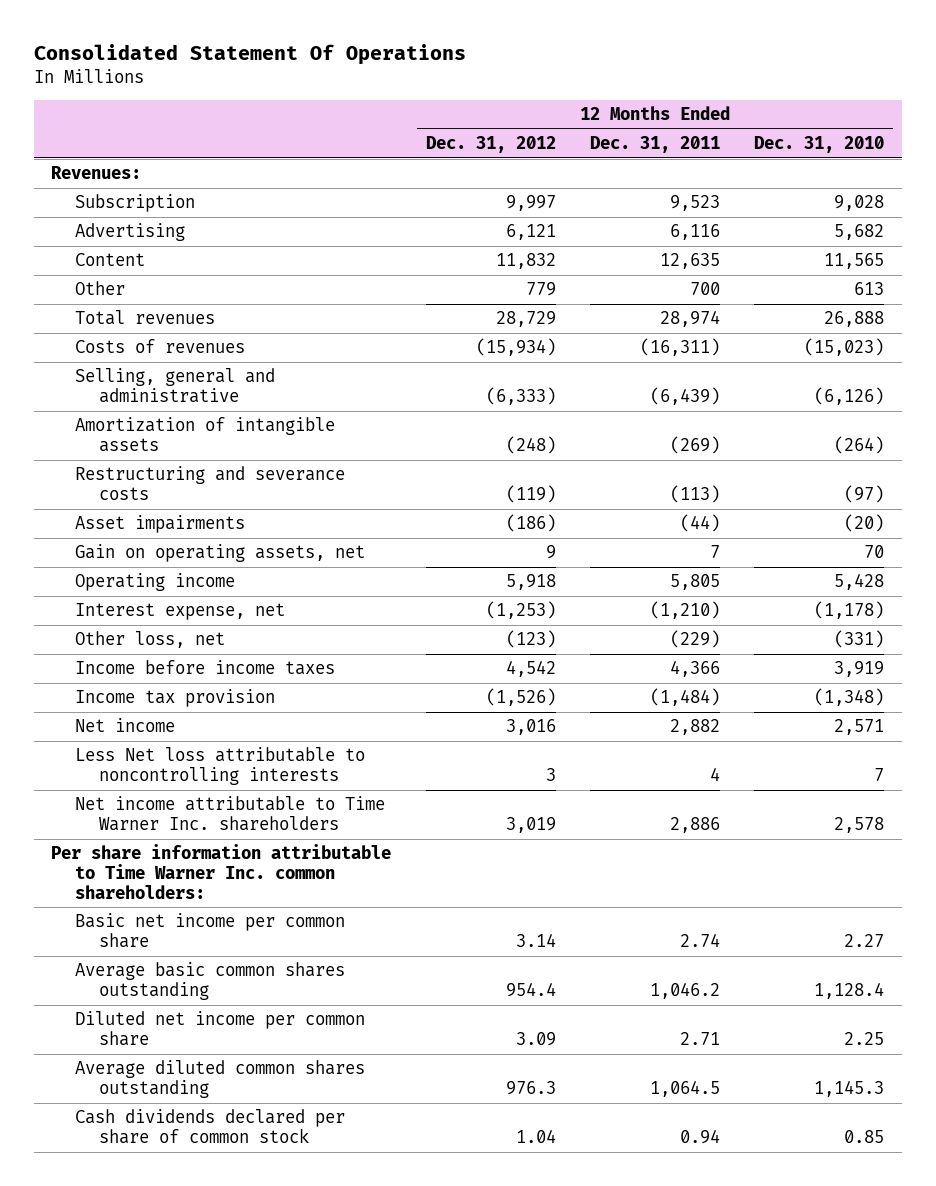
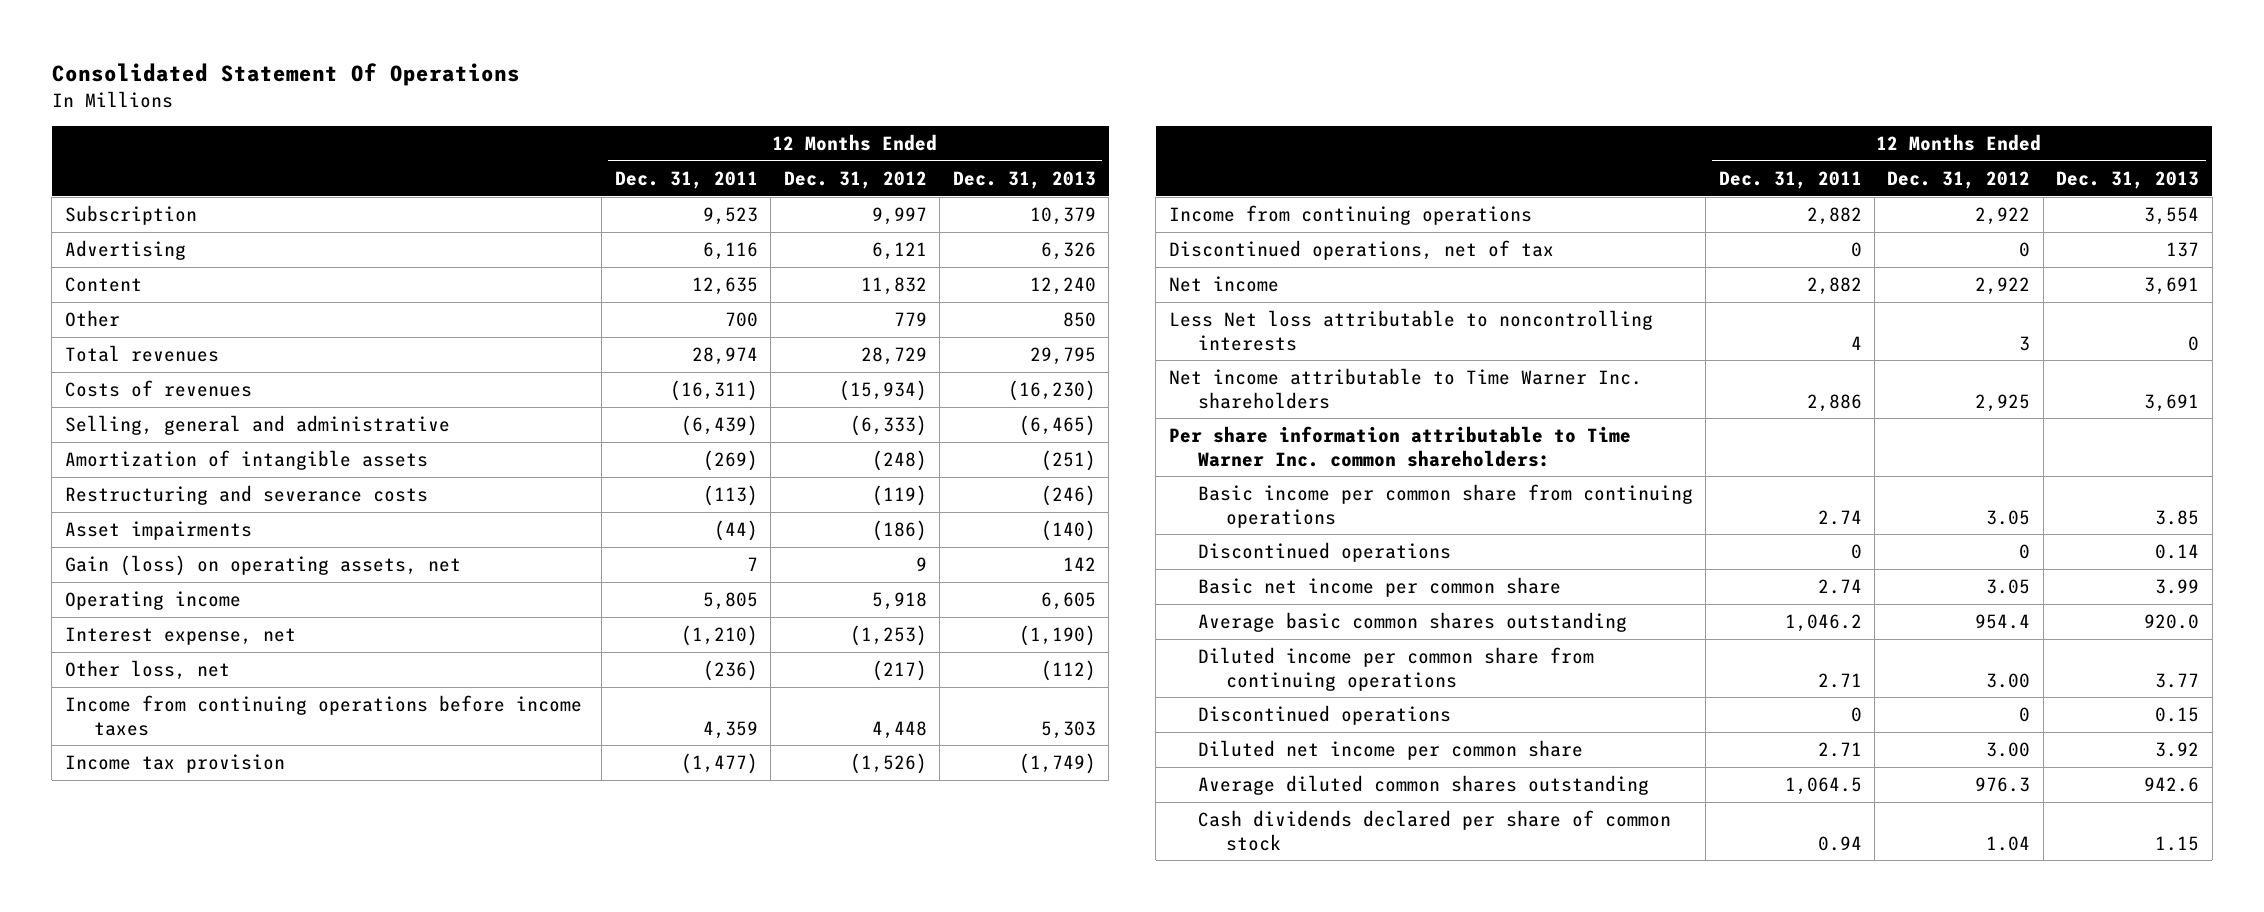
- | 12 Months Ended Dec. 31, 2012 | 12 Months Ended Dec. 31, 2011 | 12 Months Ended Dec. 31, 2010
+ | 12 Months Ended Dec. 31, 2011 | 12 Months Ended Dec. 31, 2012 | 12 Months Ended Dec. 31, 2013
- Revenues:
- Gain on operating assets, net | 9 | 7 | 70
+ Gain (loss) on operating assets, net | 7 | 9 | 142
- Other loss, net | (123) | (229) | (331)
- Income before income taxes | 4,542 | 4,366 | 3,919
- Income tax provision | (1,526) | (1,484) | (1,348)
- Net income | 3,016 | 2,882 | 2,571
+ Other loss, net | (236) | (217) | (112)
+ Income from continuing operations before income taxes | 4,359 | 4,448 | 5,303
+ Income tax provision | (1,477) | (1,526) | (1,749)
+ Income from continuing operations | 2,882 | 2,922 | 3,554
+ Discontinued operations, net of tax | 0 | 0 | 137
+ Net income | 2,882 | 2,922 | 3,691
- Net income attributable to Time Warner Inc. shareholders | 3,019 | 2,886 | 2,578
+ Net income attributable to Time Warner Inc. shareholders | 2,886 | 2,925 | 3,691
- Basic net income per common share | 3.14 | 2.74 | 2.27
+ Basic income per common share from continuing operations | 2.74 | 3.05 | 3.85
+ Discontinued operations | 0 | 0 | 0.14
+ Basic net income per common share | 2.74 | 3.05 | 3.99
- Diluted net income per common share | 3.09 | 2.71 | 2.25
+ Diluted income per common share from continuing operations | 2.71 | 3.00 | 3.77
+ Discontinued operations | 0 | 0 | 0.15
+ Diluted net income per common share | 2.71 | 3.00 | 3.92

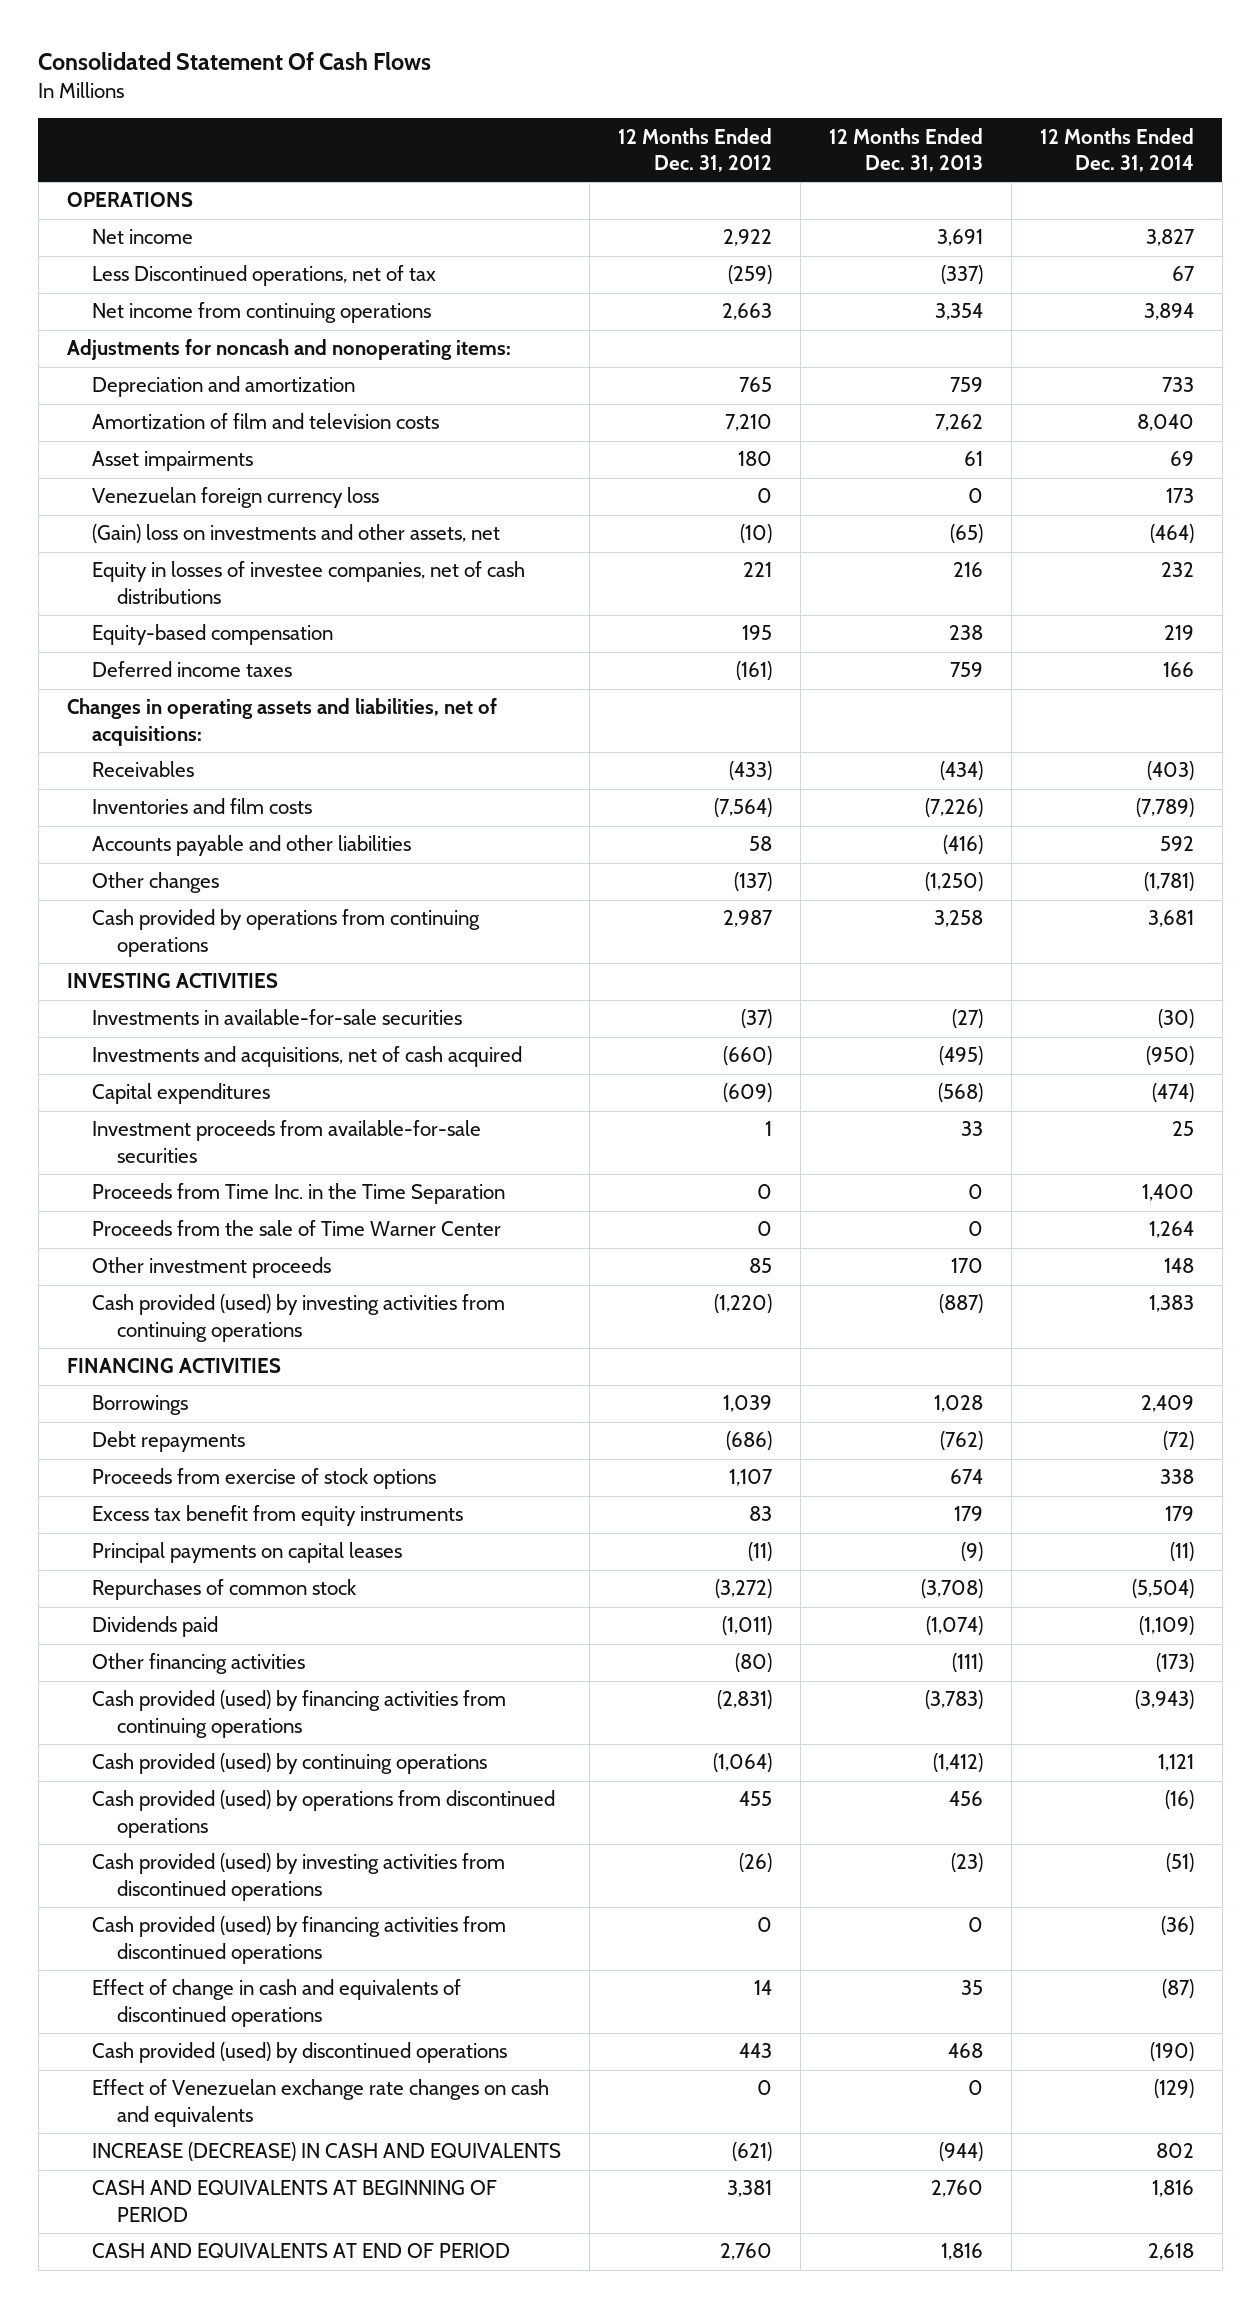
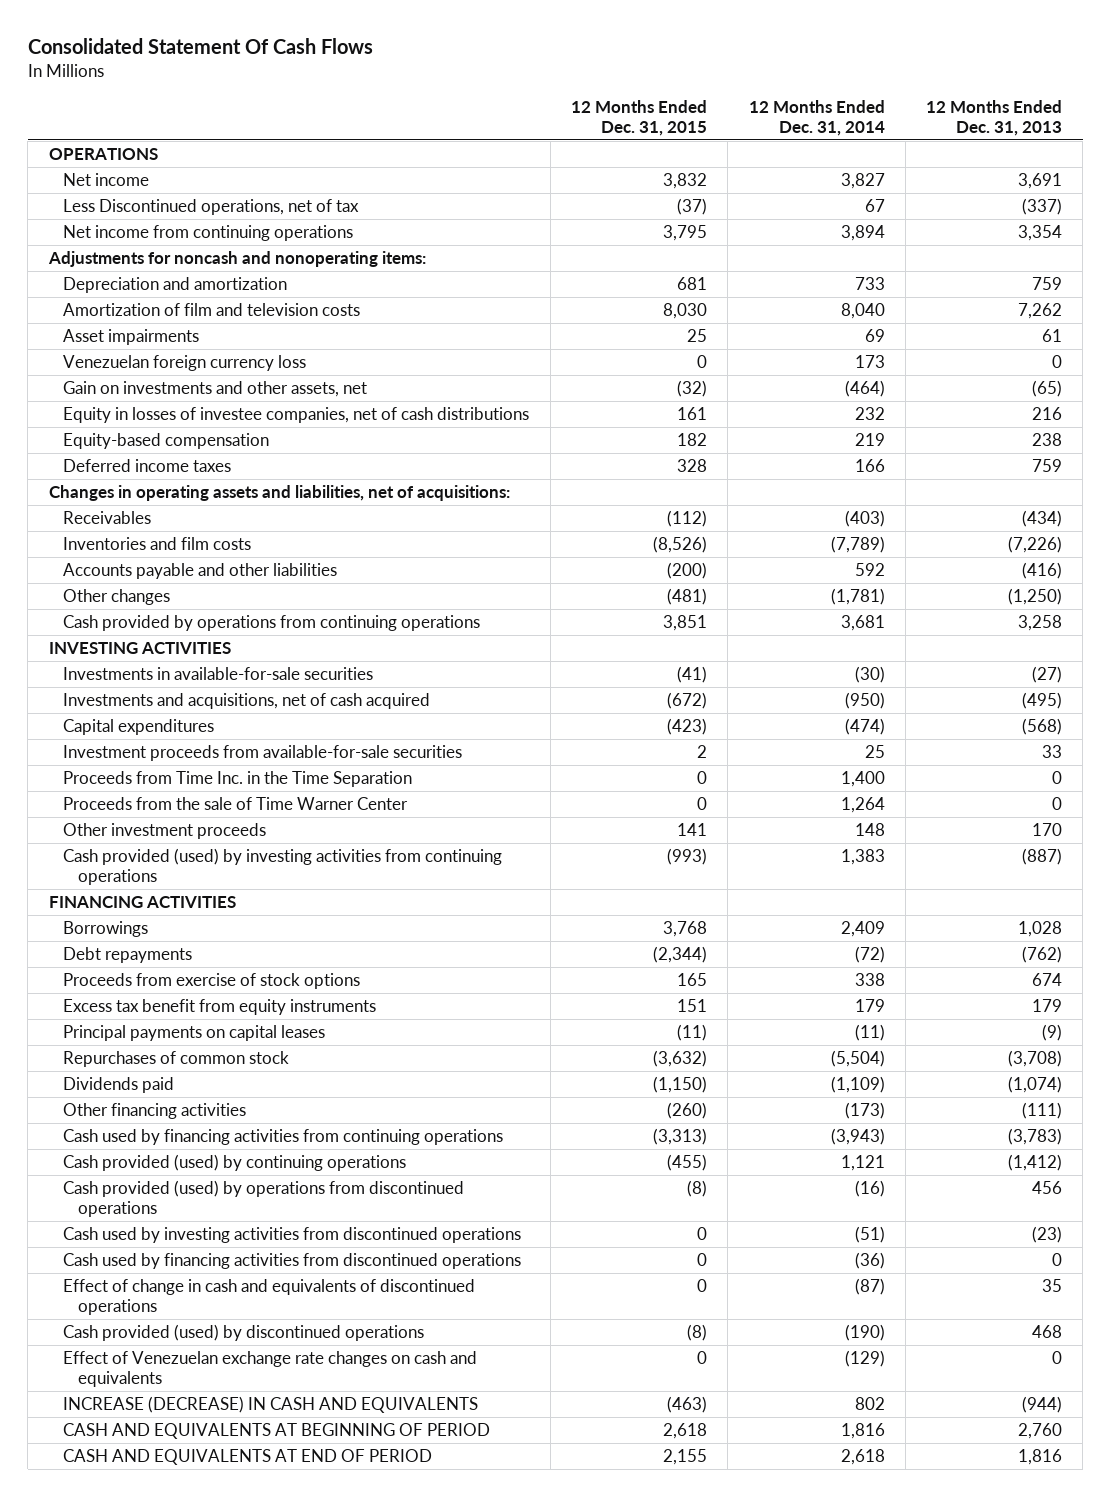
- | 12 Months Ended Dec. 31, 2012 | 12 Months Ended Dec. 31, 2013 | 12 Months Ended Dec. 31, 2014
+ | 12 Months Ended Dec. 31, 2015 | 12 Months Ended Dec. 31, 2014 | 12 Months Ended Dec. 31, 2013
- (Gain) loss on investments and other assets, net | (10) | (65) | (464)
+ Gain on investments and other assets, net | (32) | (464) | (65)
- Cash provided (used) by financing activities from continuing operations | (2,831) | (3,783) | (3,943)
+ Cash used by financing activities from continuing operations | (3,313) | (3,943) | (3,783)
- Cash provided (used) by investing activities from discontinued operations | (26) | (23) | (51)
- Cash provided (used) by financing activities from discontinued operations | 0 | 0 | (36)
+ Cash used by investing activities from discontinued operations | 0 | (51) | (23)
+ Cash used by financing activities from discontinued operations | 0 | (36) | 0

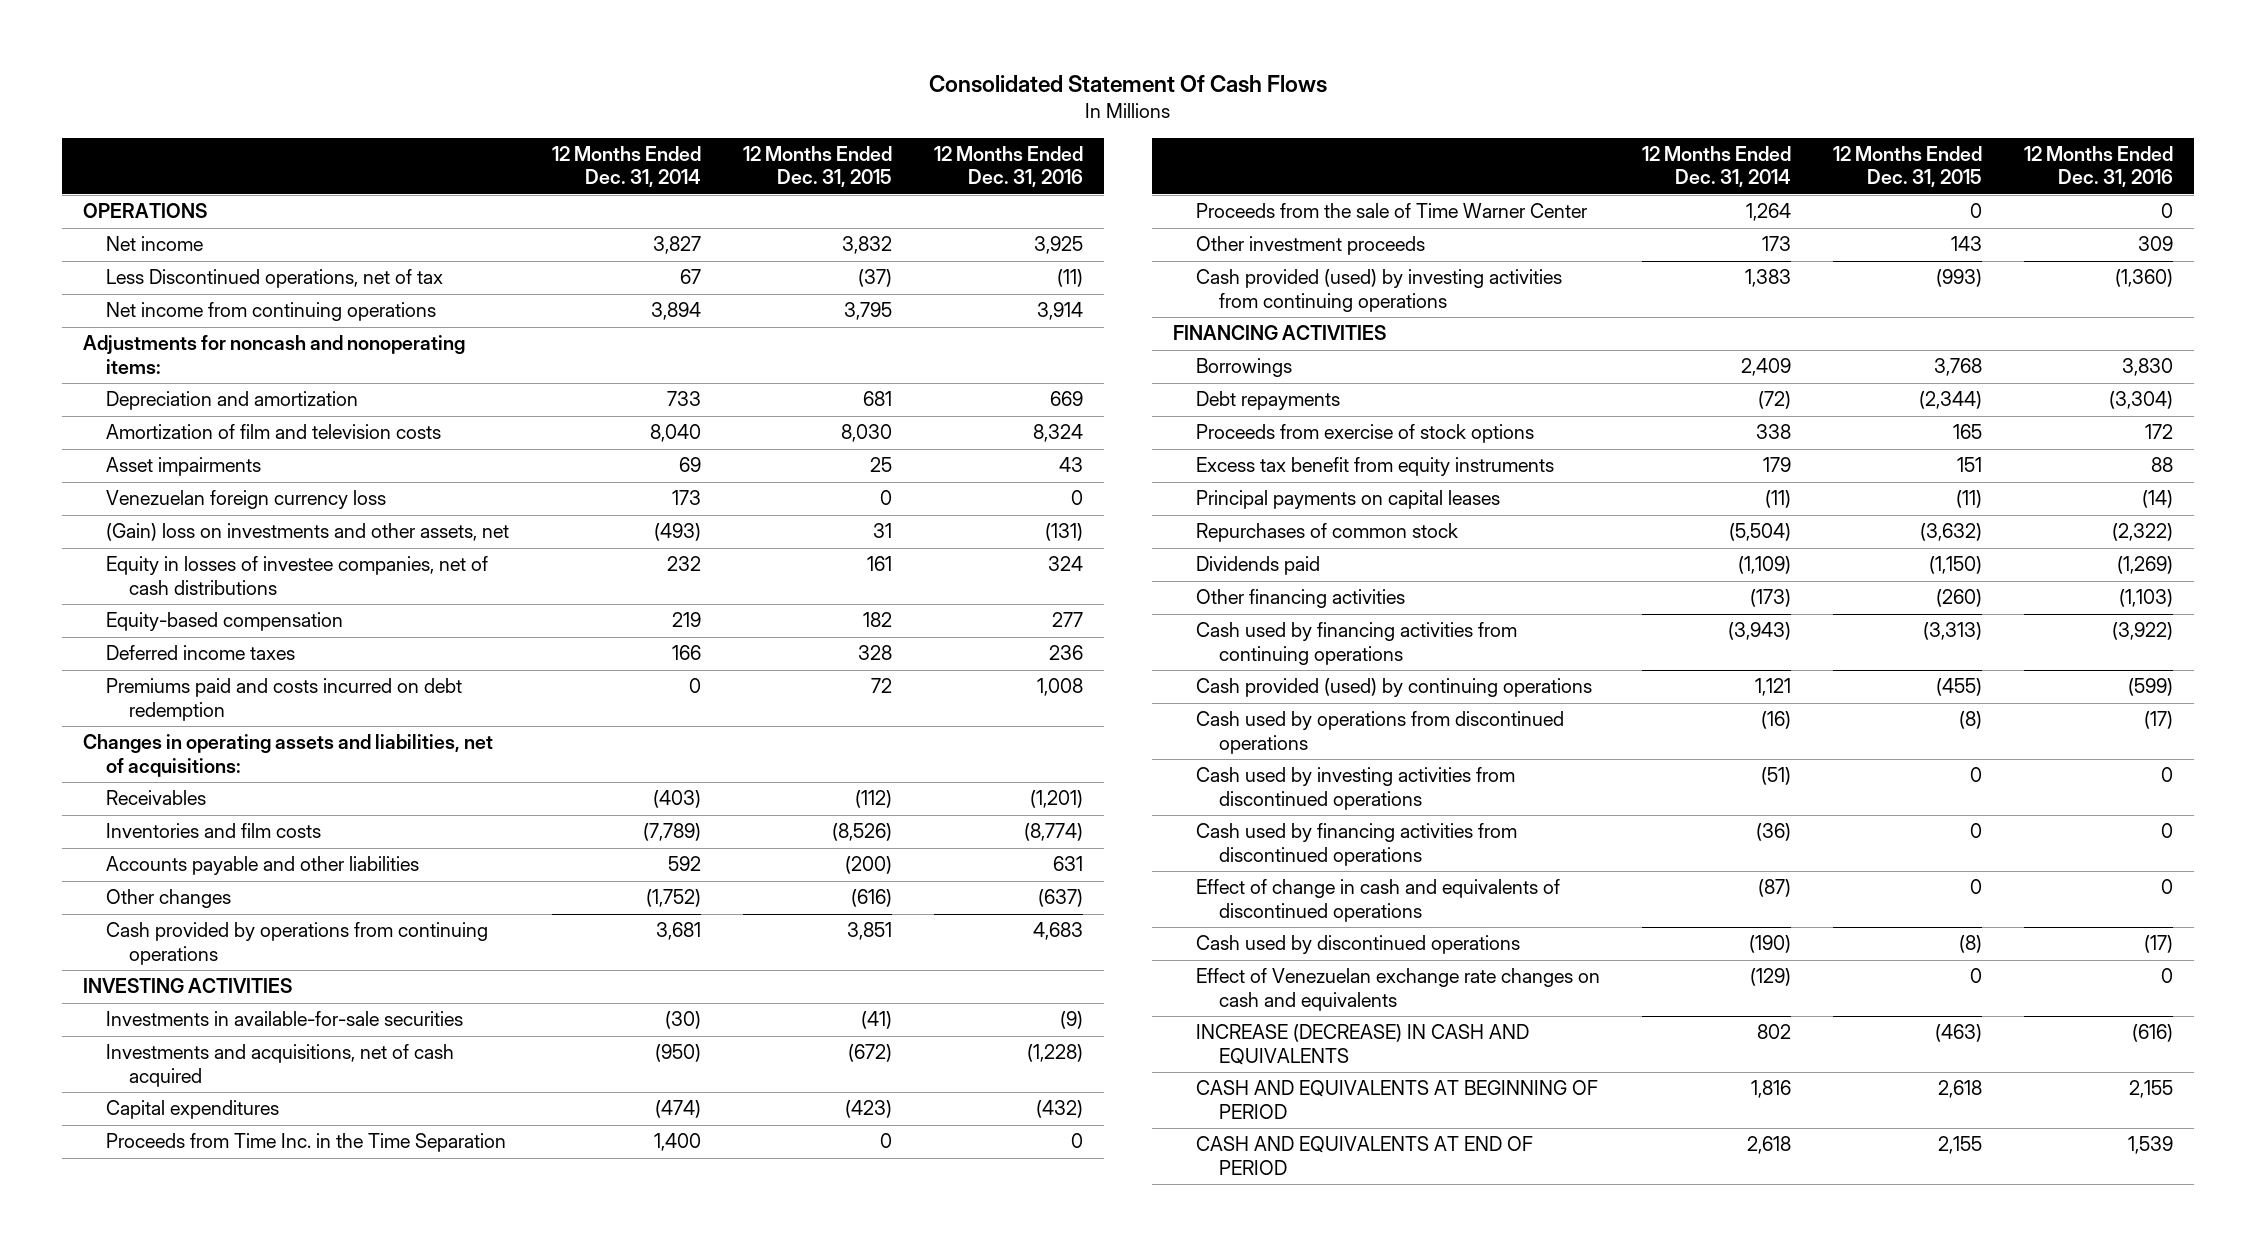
- | 12 Months Ended Dec. 31, 2015 | 12 Months Ended Dec. 31, 2014 | 12 Months Ended Dec. 31, 2013
+ | 12 Months Ended Dec. 31, 2014 | 12 Months Ended Dec. 31, 2015 | 12 Months Ended Dec. 31, 2016
- Gain on investments and other assets, net | (32) | (464) | (65)
+ (Gain) loss on investments and other assets, net | (493) | 31 | (131)
+ Premiums paid and costs incurred on debt redemption | 0 | 72 | 1,008
- Other changes | (481) | (1,781) | (1,250)
+ Other changes | (1,752) | (616) | (637)
- Investment proceeds from available-for-sale securities | 2 | 25 | 33
- Other investment proceeds | 141 | 148 | 170
+ Other investment proceeds | 173 | 143 | 309
- Cash provided (used) by operations from discontinued operations | (8) | (16) | 456
+ Cash used by operations from discontinued operations | (16) | (8) | (17)
- Cash provided (used) by discontinued operations | (8) | (190) | 468
+ Cash used by discontinued operations | (190) | (8) | (17)

